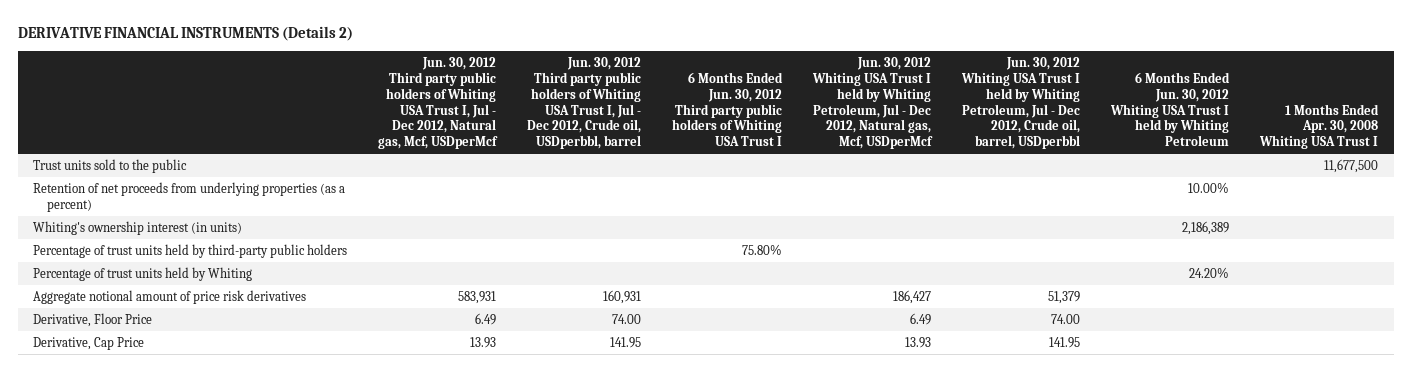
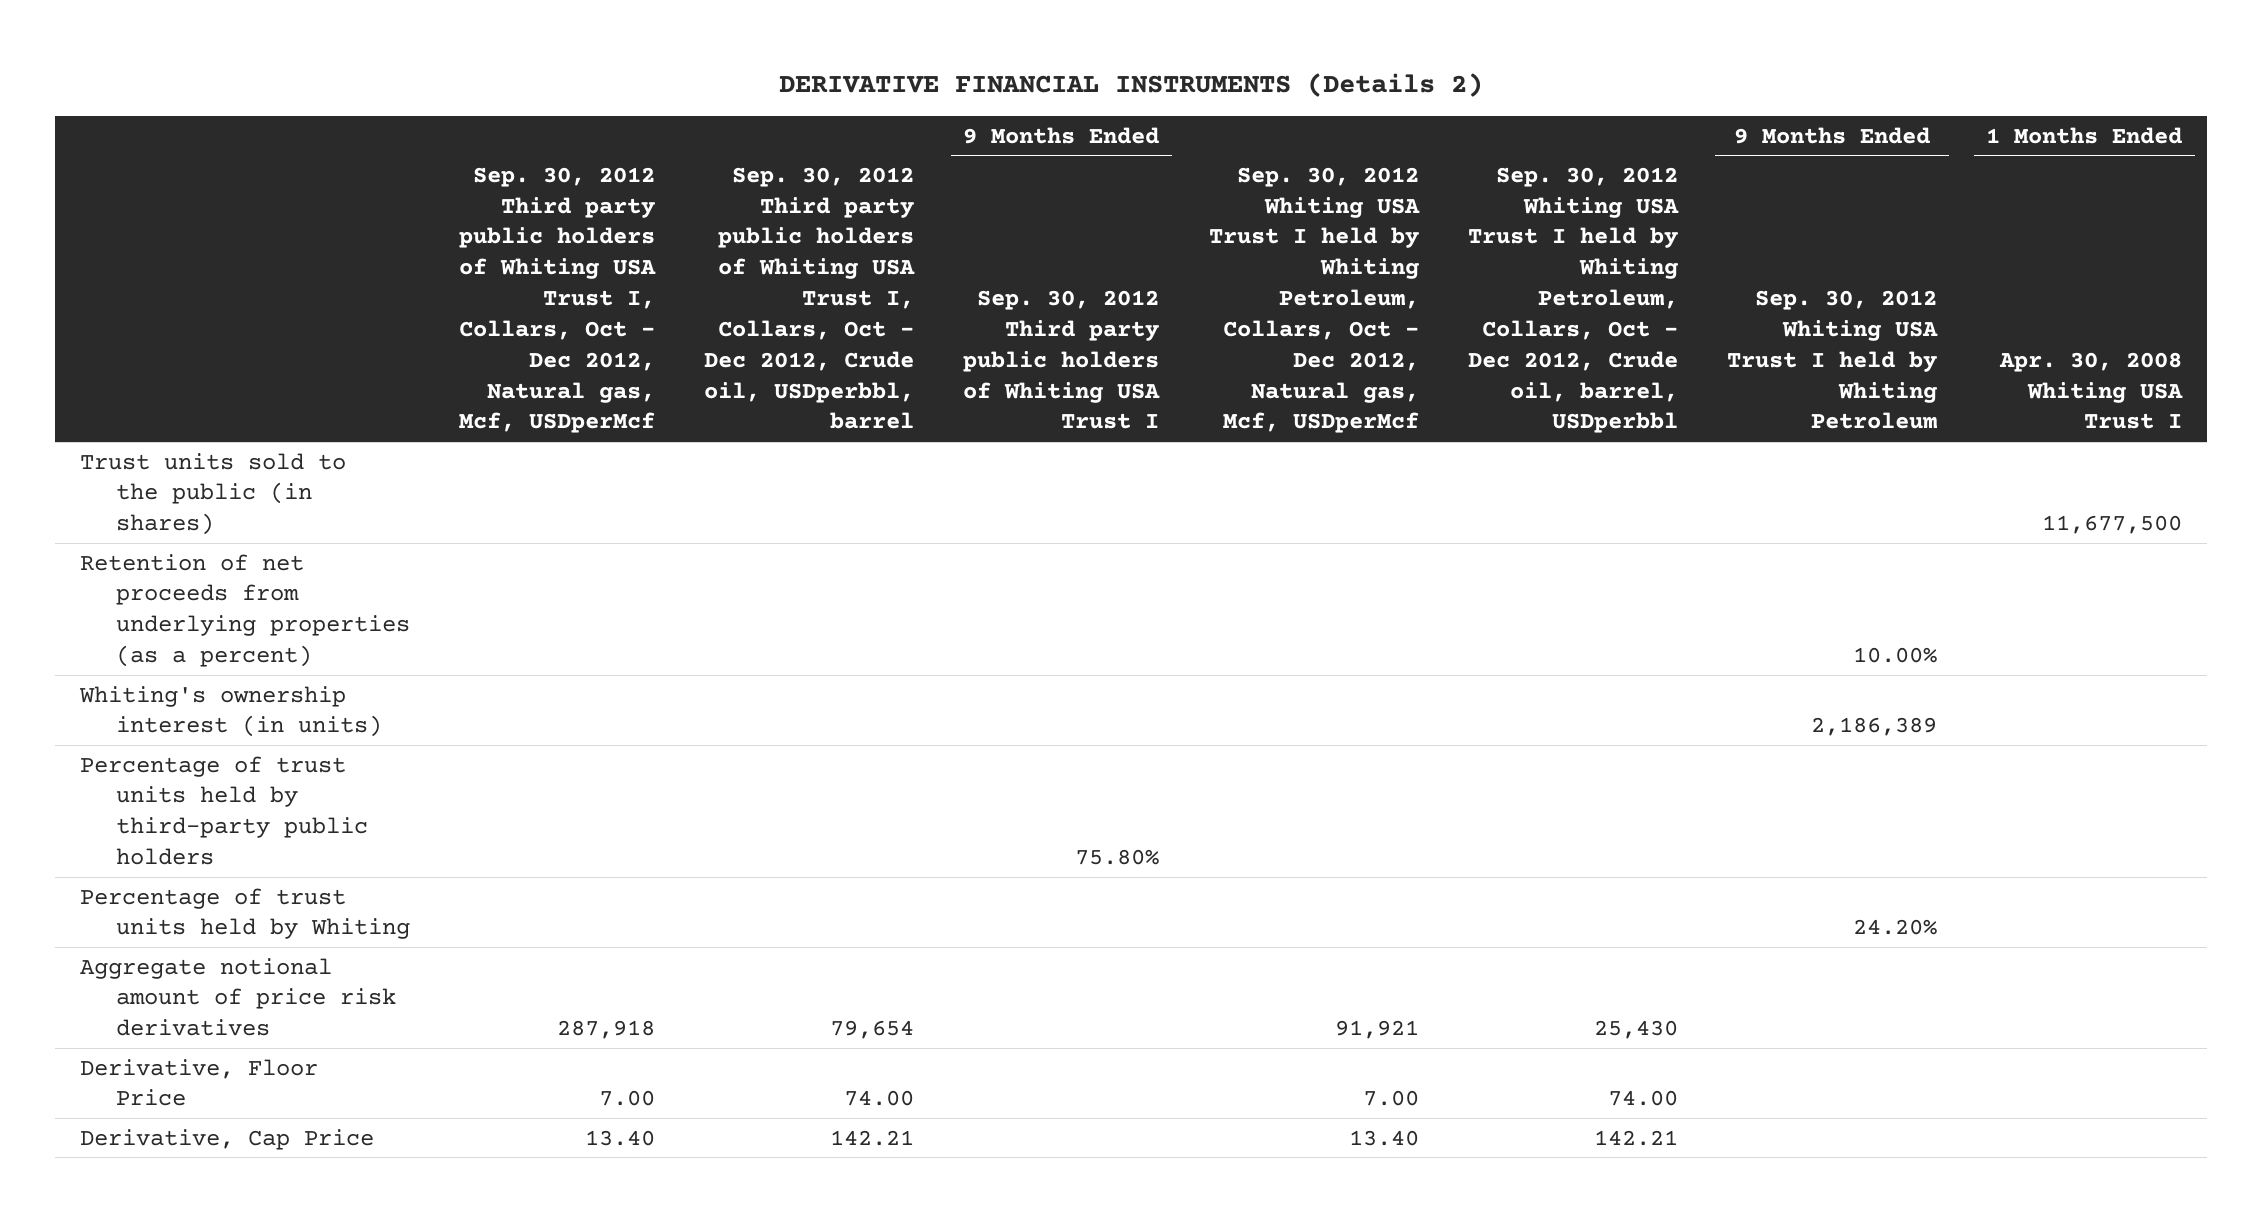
- | Jun. 30, 2012 Third party public holders of Whiting USA Trust I, Jul - Dec 2012, Natural gas, Mcf, USDperMcf | Jun. 30, 2012 Third party public holders of Whiting USA Trust I, Jul - Dec 2012, Crude oil, USDperbbl, barrel | 6 Months Ended Jun. 30, 2012 Third party public holders of Whiting USA Trust I | Jun. 30, 2012 Whiting USA Trust I held by Whiting Petroleum, Jul - Dec 2012, Natural gas, Mcf, USDperMcf | Jun. 30, 2012 Whiting USA Trust I held by Whiting Petroleum, Jul - Dec 2012, Crude oil, barrel, USDperbbl | 6 Months Ended Jun. 30, 2012 Whiting USA Trust I held by Whiting Petroleum | 1 Months Ended Apr. 30, 2008 Whiting USA Trust I
+ | Sep. 30, 2012 Third party public holders of Whiting USA Trust I, Collars, Oct - Dec 2012, Natural gas, Mcf, USDperMcf | Sep. 30, 2012 Third party public holders of Whiting USA Trust I, Collars, Oct - Dec 2012, Crude oil, USDperbbl, barrel | 9 Months Ended Sep. 30, 2012 Third party public holders of Whiting USA Trust I | Sep. 30, 2012 Whiting USA Trust I held by Whiting Petroleum, Collars, Oct - Dec 2012, Natural gas, Mcf, USDperMcf | Sep. 30, 2012 Whiting USA Trust I held by Whiting Petroleum, Collars, Oct - Dec 2012, Crude oil, barrel, USDperbbl | 9 Months Ended Sep. 30, 2012 Whiting USA Trust I held by Whiting Petroleum | 1 Months Ended Apr. 30, 2008 Whiting USA Trust I
- Trust units sold to the public | | | | | | | 11,677,500
+ Trust units sold to the public (in shares) | | | | | | | 11,677,500

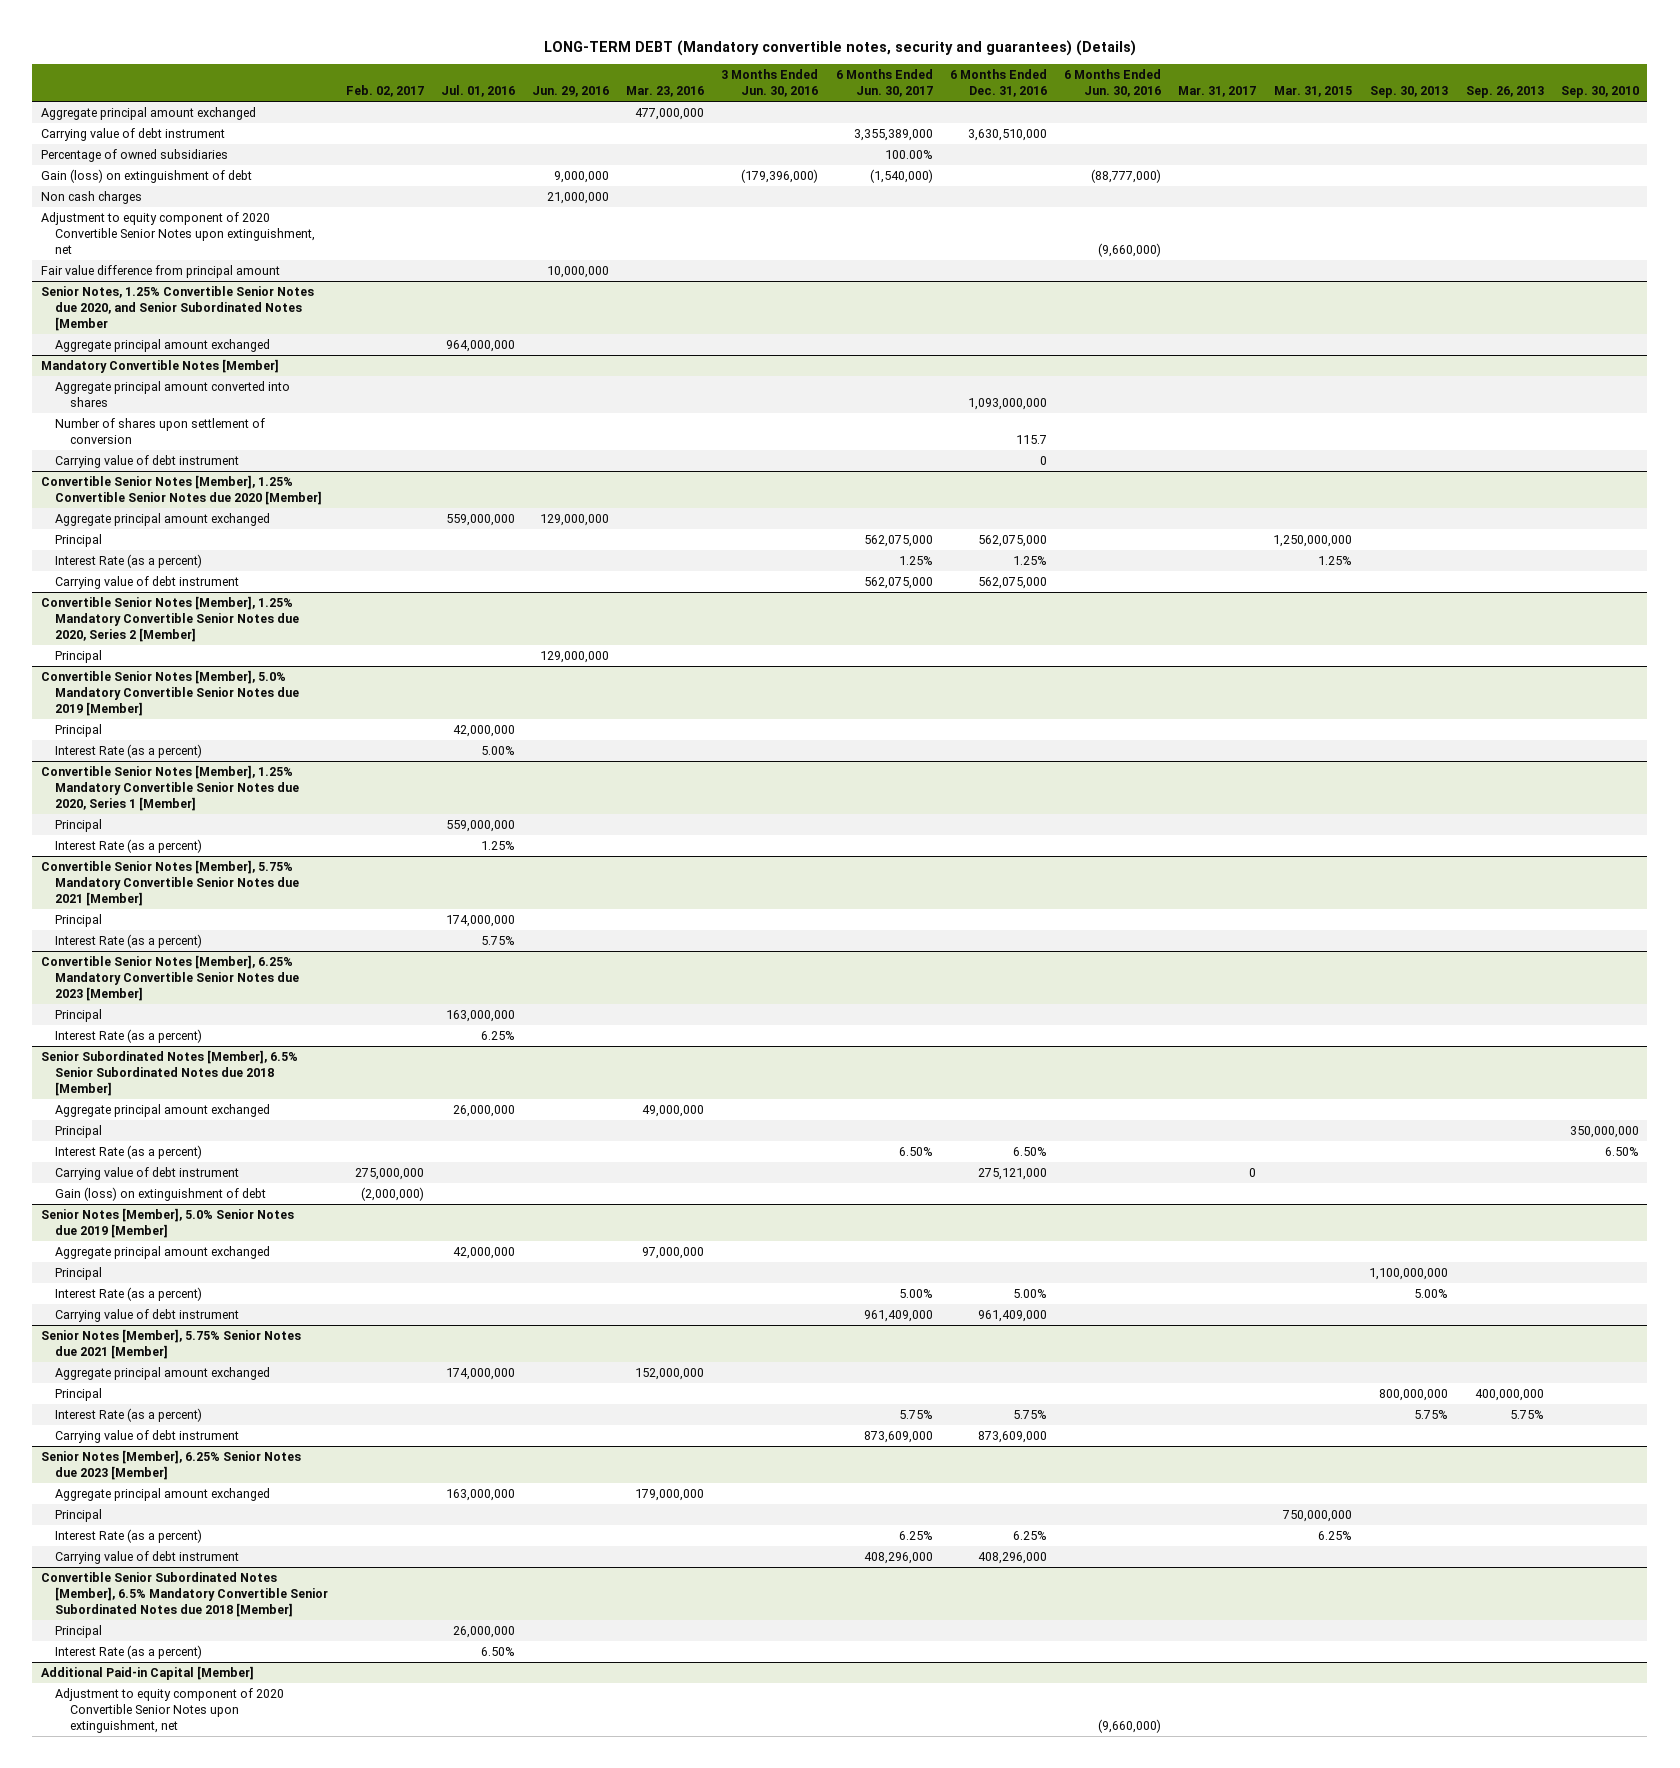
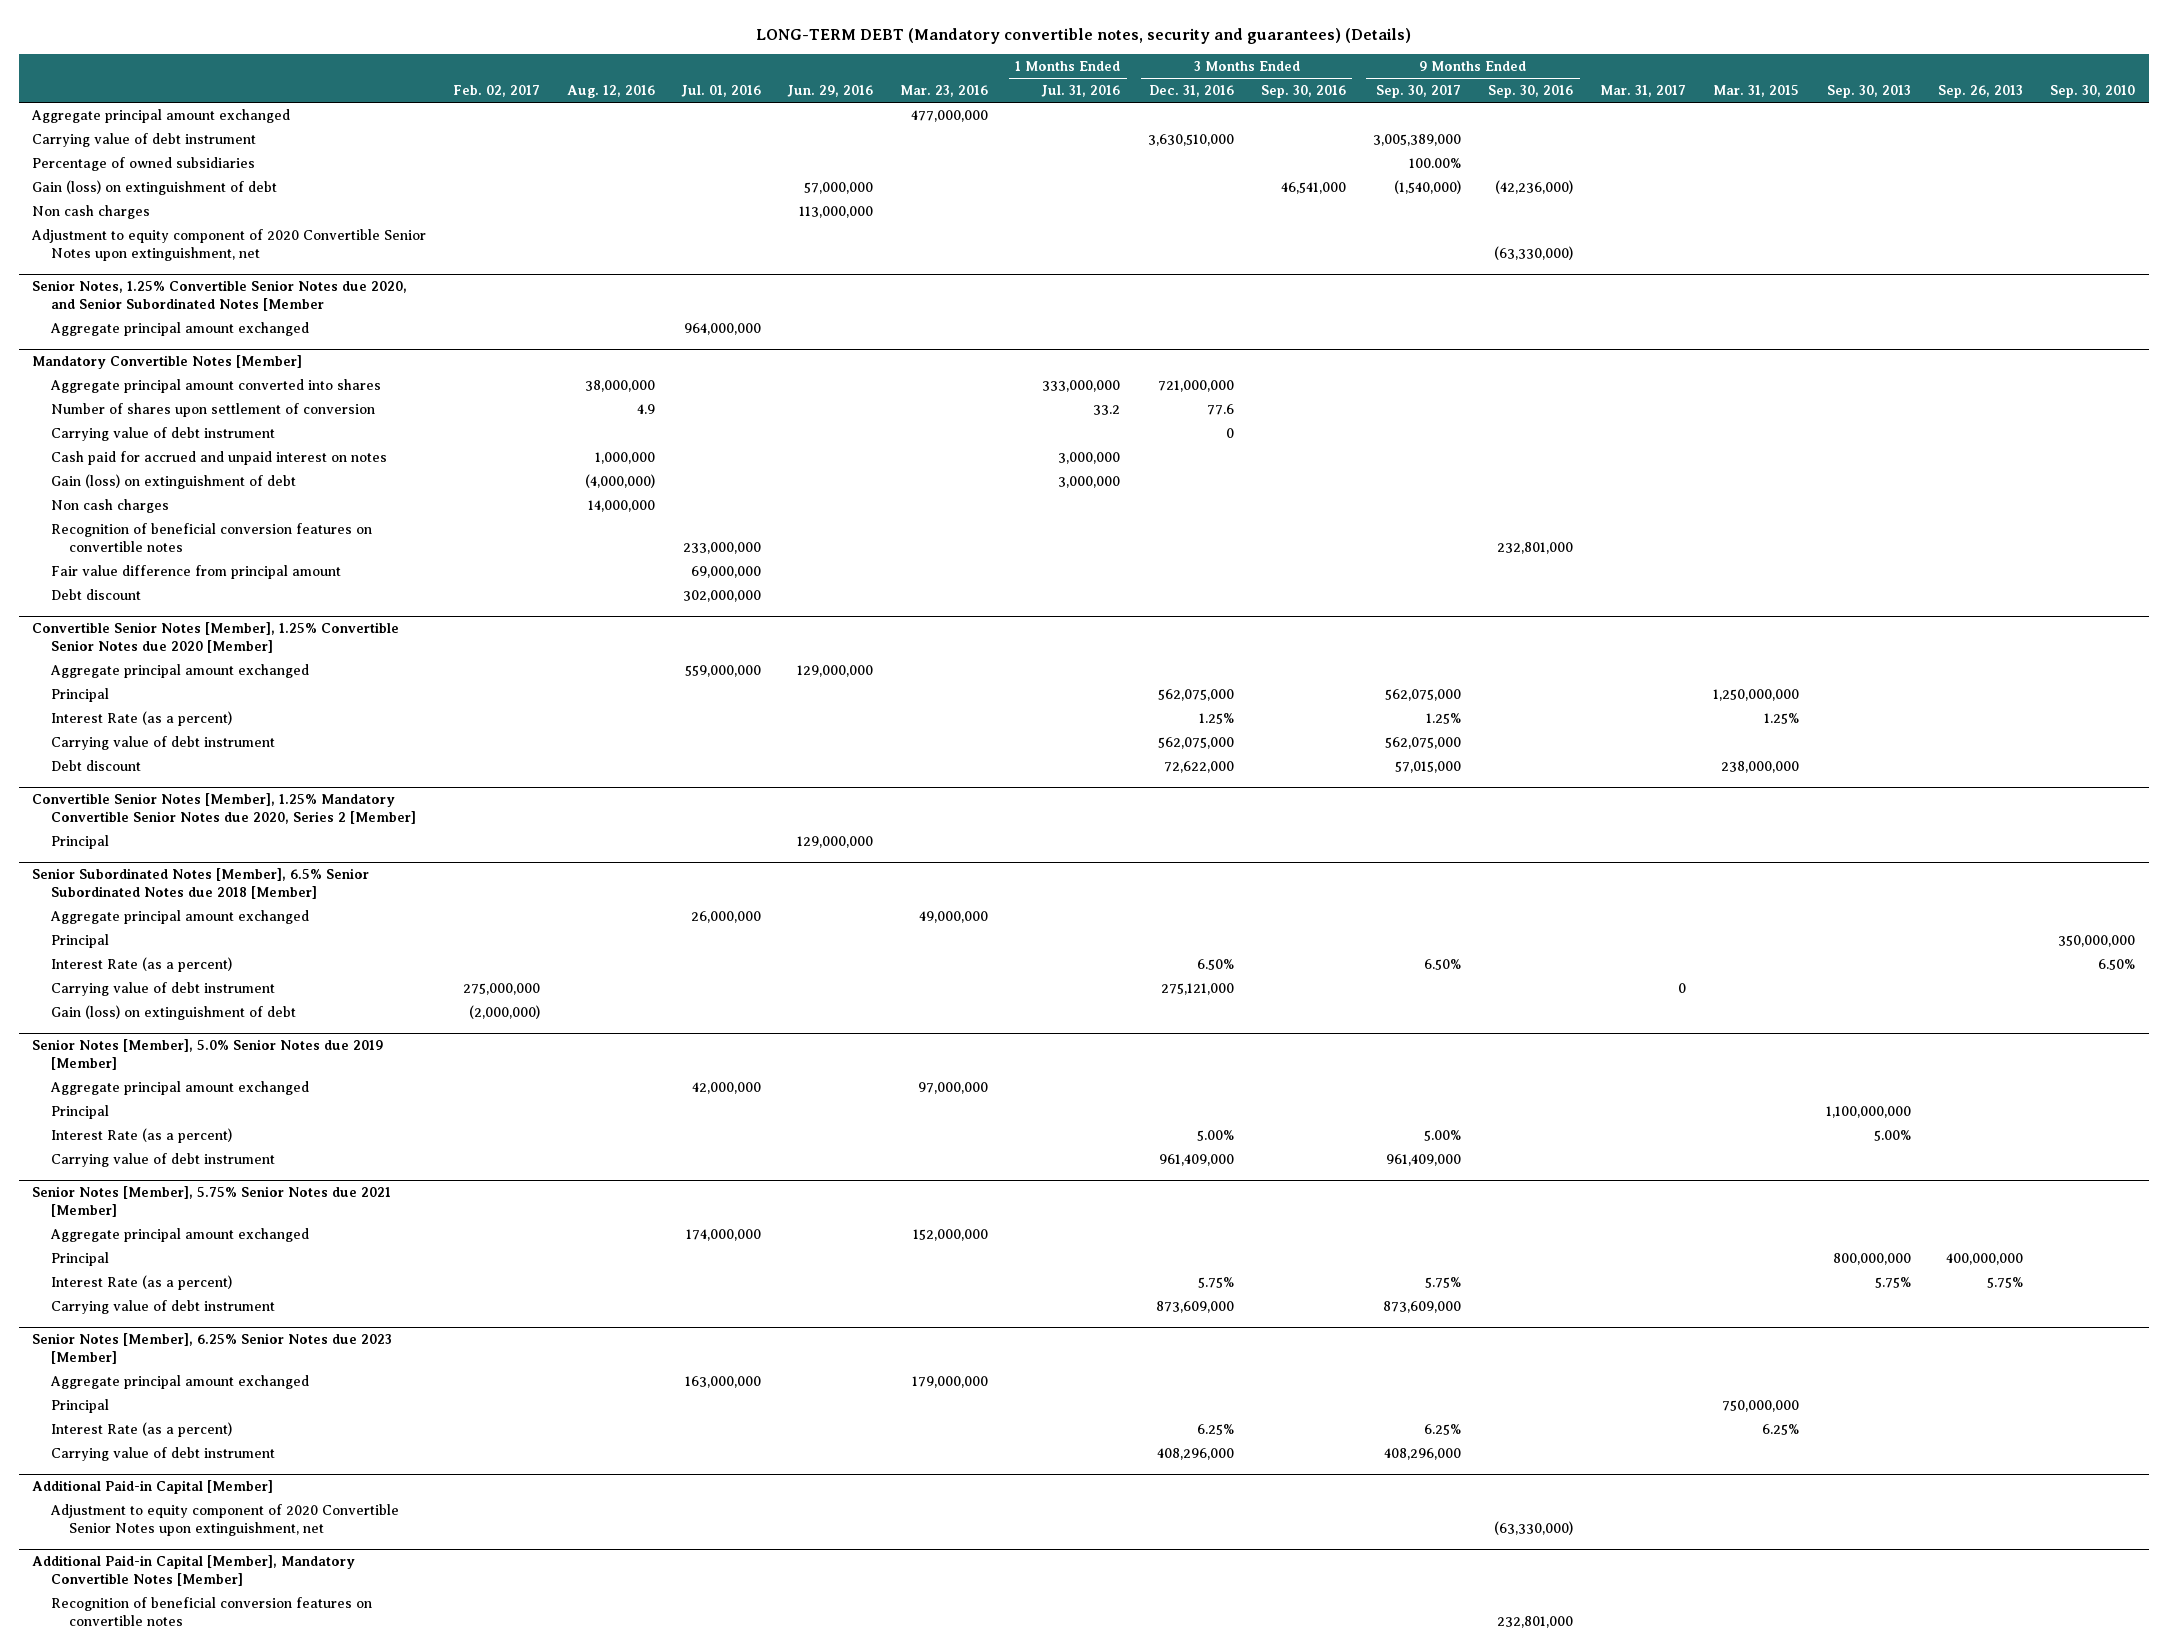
- | Feb. 02, 2017 | Jul. 01, 2016 | Jun. 29, 2016 | Mar. 23, 2016 | 3 Months Ended Jun. 30, 2016 | 6 Months Ended Jun. 30, 2017 | 6 Months Ended Dec. 31, 2016 | 6 Months Ended Jun. 30, 2016 | Mar. 31, 2017 | Mar. 31, 2015 | Sep. 30, 2013 | Sep. 26, 2013 | Sep. 30, 2010
+ | Feb. 02, 2017 | Aug. 12, 2016 | Jul. 01, 2016 | Jun. 29, 2016 | Mar. 23, 2016 | 1 Months Ended Jul. 31, 2016 | 3 Months Ended Dec. 31, 2016 | 3 Months Ended Sep. 30, 2016 | 9 Months Ended Sep. 30, 2017 | 9 Months Ended Sep. 30, 2016 | Mar. 31, 2017 | Mar. 31, 2015 | Sep. 30, 2013 | Sep. 26, 2013 | Sep. 30, 2010
- Gain (loss) on extinguishment of debt | | | 9,000,000 | | (179,396,000) | (1,540,000) | | (88,777,000) | | | | |
- Non cash charges | | | 21,000,000 | | | | | | | | | |
+ Gain (loss) on extinguishment of debt | | | | 57,000,000 | | | | 46,541,000 | (1,540,000) | (42,236,000) | | | | |
+ Non cash charges | | | | 113,000,000 | | | | | | | | | | |
- Fair value difference from principal amount | | | 10,000,000 | | | | | | | | | |
@ Mandatory Convertible Notes [Member]
+ Cash paid for accrued and unpaid interest on notes | | 1,000,000 | | | | 3,000,000 | | | | | | | | |
+ Gain (loss) on extinguishment of debt | | (4,000,000) | | | | 3,000,000 | | | | | | | | |
+ Non cash charges | | 14,000,000 | | | | | | | | | | | | |
+ Recognition of beneficial conversion features on convertible notes | | | 233,000,000 | | | | | | | 232,801,000 | | | | |
+ Fair value difference from principal amount | | | 69,000,000 | | | | | | | | | | | |
+ Debt discount | | | 302,000,000 | | | | | | | | | | | |
@ Convertible Senior Notes [Member], 1.25% Convertible Senior Notes due 2020 [Member]
+ Debt discount | | | | | | | 72,622,000 | | 57,015,000 | | | 238,000,000 | | |
- Convertible Senior Notes [Member], 5.0% Mandatory Convertible Senior Notes due 2019 [Member]
- Principal | | 42,000,000 | | | | | | | | | | |
- Interest Rate (as a percent) | | 5.00% | | | | | | | | | | |
- Convertible Senior Notes [Member], 1.25% Mandatory Convertible Senior Notes due 2020, Series 1 [Member]
- Principal | | 559,000,000 | | | | | | | | | | |
- Interest Rate (as a percent) | | 1.25% | | | | | | | | | | |
- Convertible Senior Notes [Member], 5.75% Mandatory Convertible Senior Notes due 2021 [Member]
- Principal | | 174,000,000 | | | | | | | | | | |
- Interest Rate (as a percent) | | 5.75% | | | | | | | | | | |
- Convertible Senior Notes [Member], 6.25% Mandatory Convertible Senior Notes due 2023 [Member]
- Principal | | 163,000,000 | | | | | | | | | | |
- Interest Rate (as a percent) | | 6.25% | | | | | | | | | | |
- Convertible Senior Subordinated Notes [Member], 6.5% Mandatory Convertible Senior Subordinated Notes due 2018 [Member]
- Principal | | 26,000,000 | | | | | | | | | | |
- Interest Rate (as a percent) | | 6.50% | | | | | | | | | | |
+ Additional Paid-in Capital [Member], Mandatory Convertible Notes [Member]
+ Recognition of beneficial conversion features on convertible notes | | | | | | | | | | 232,801,000 | | | | |

